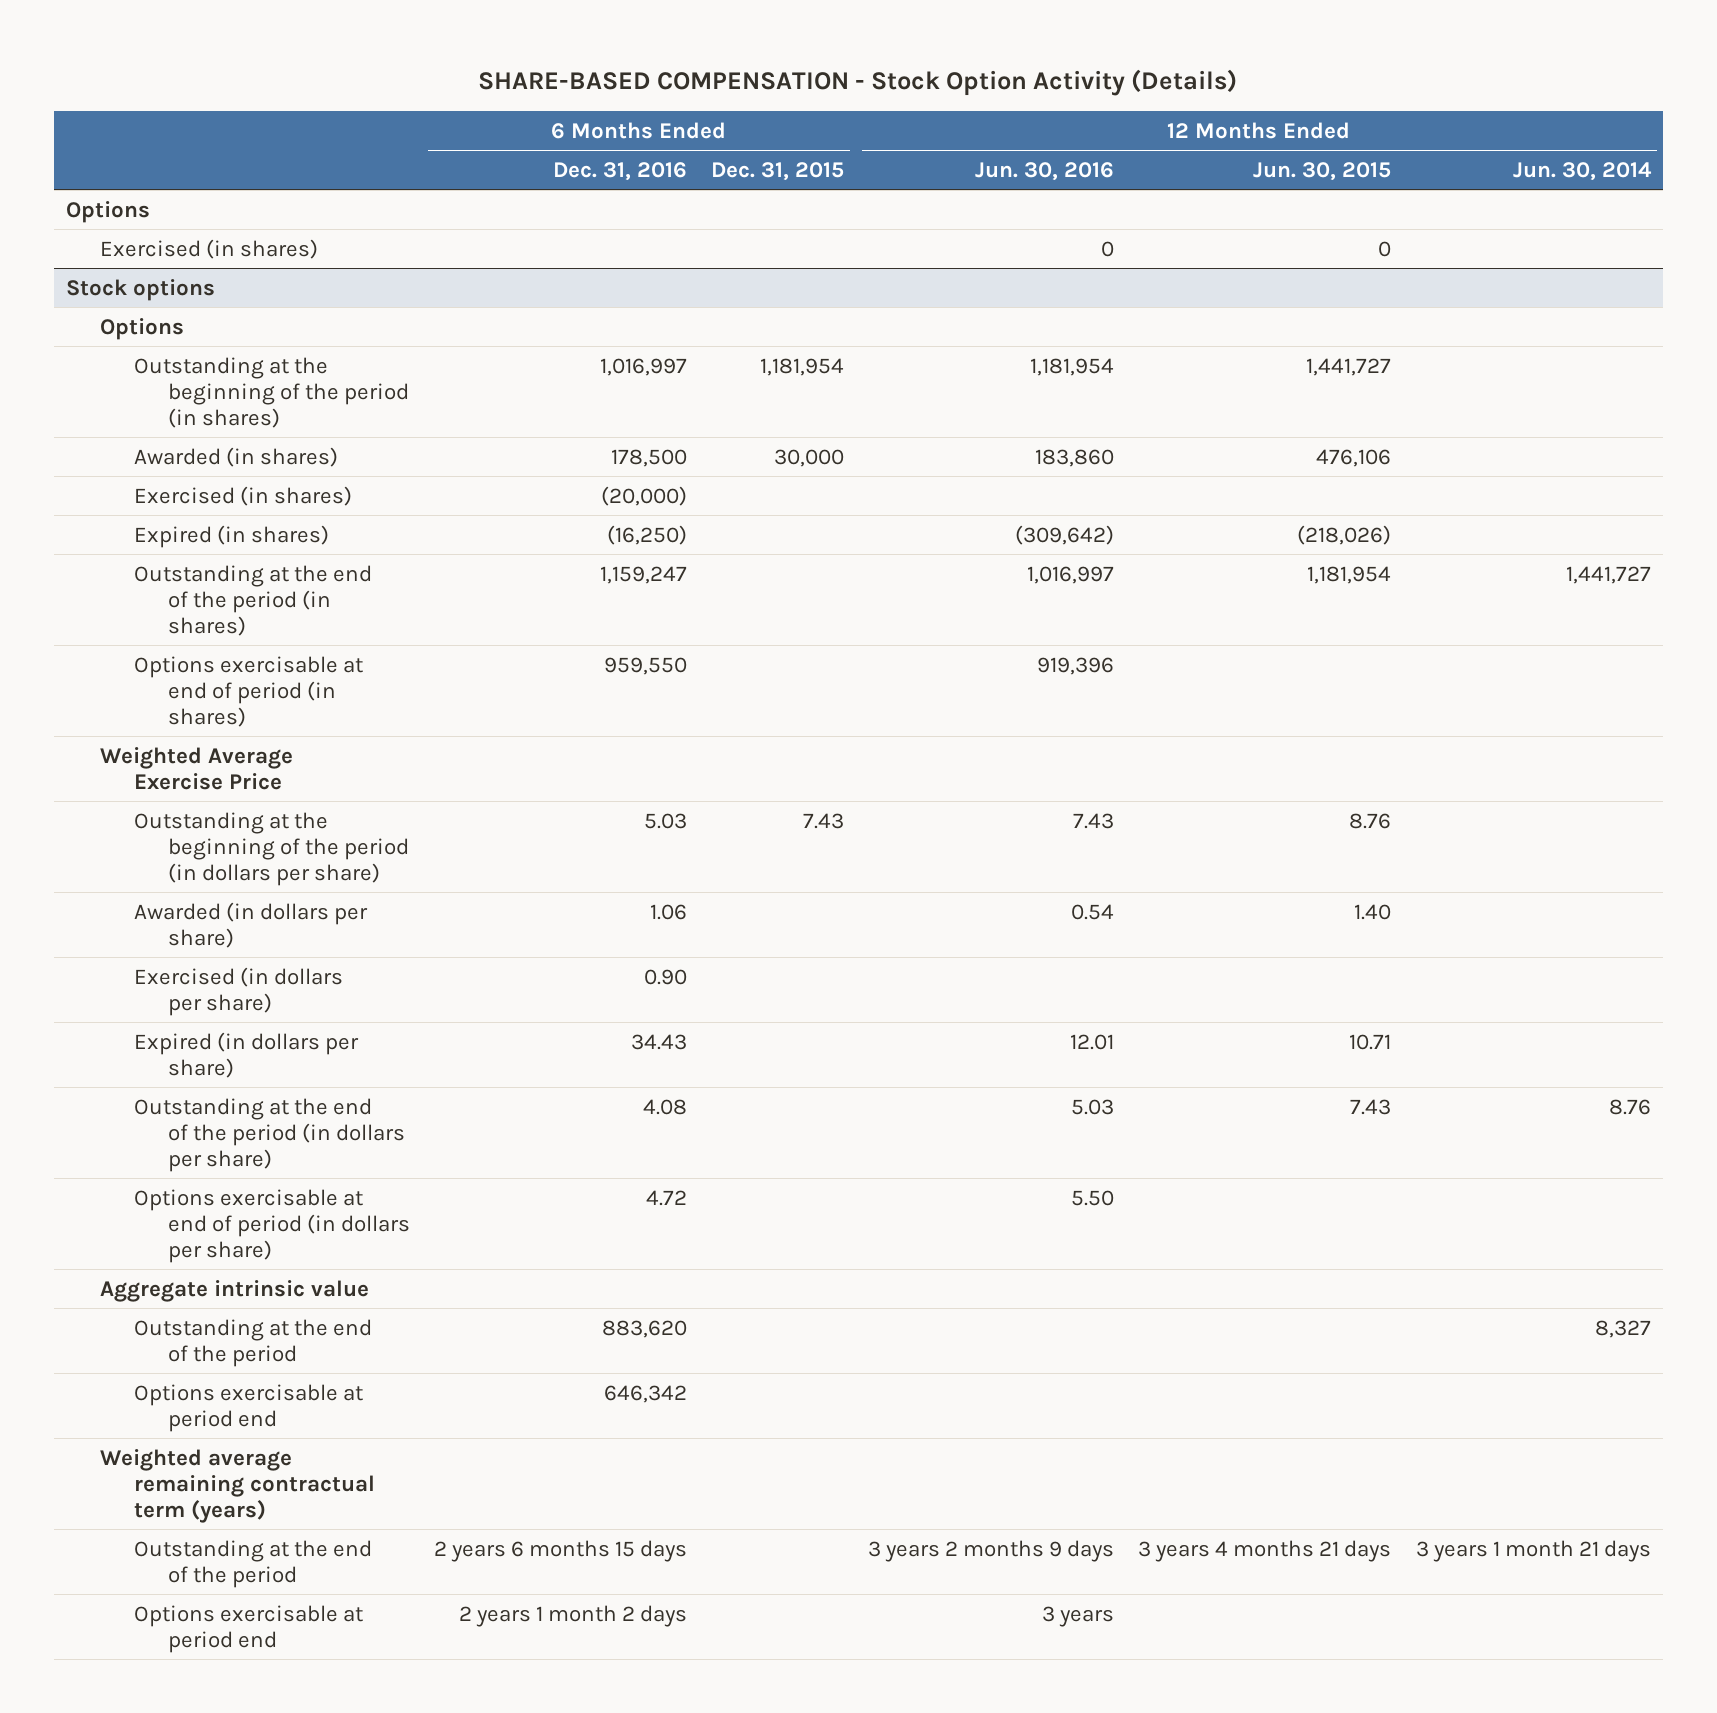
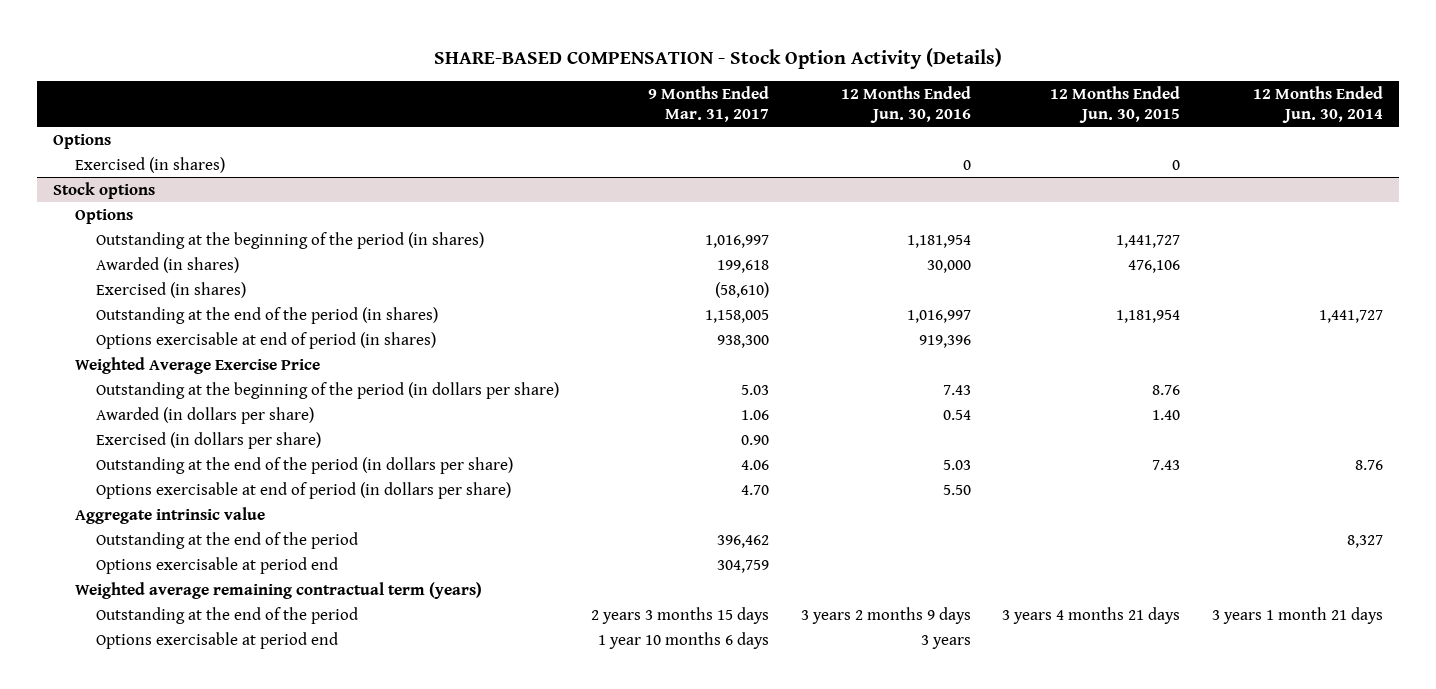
- | 6 Months Ended Dec. 31, 2016 | 6 Months Ended Dec. 31, 2015 | 12 Months Ended Jun. 30, 2016 | 12 Months Ended Jun. 30, 2015 | 12 Months Ended Jun. 30, 2014
+ | 9 Months Ended Mar. 31, 2017 | 12 Months Ended Jun. 30, 2016 | 12 Months Ended Jun. 30, 2015 | 12 Months Ended Jun. 30, 2014
@ Stock options
- Awarded (in shares) | 178,500 | 30,000 | 183,860 | 476,106 |
+ Awarded (in shares) | 199,618 | 30,000 | 476,106 |
- Expired (in shares) | (16,250) | | (309,642) | (218,026) |
- Expired (in dollars per share) | 34.43 | | 12.01 | 10.71 |

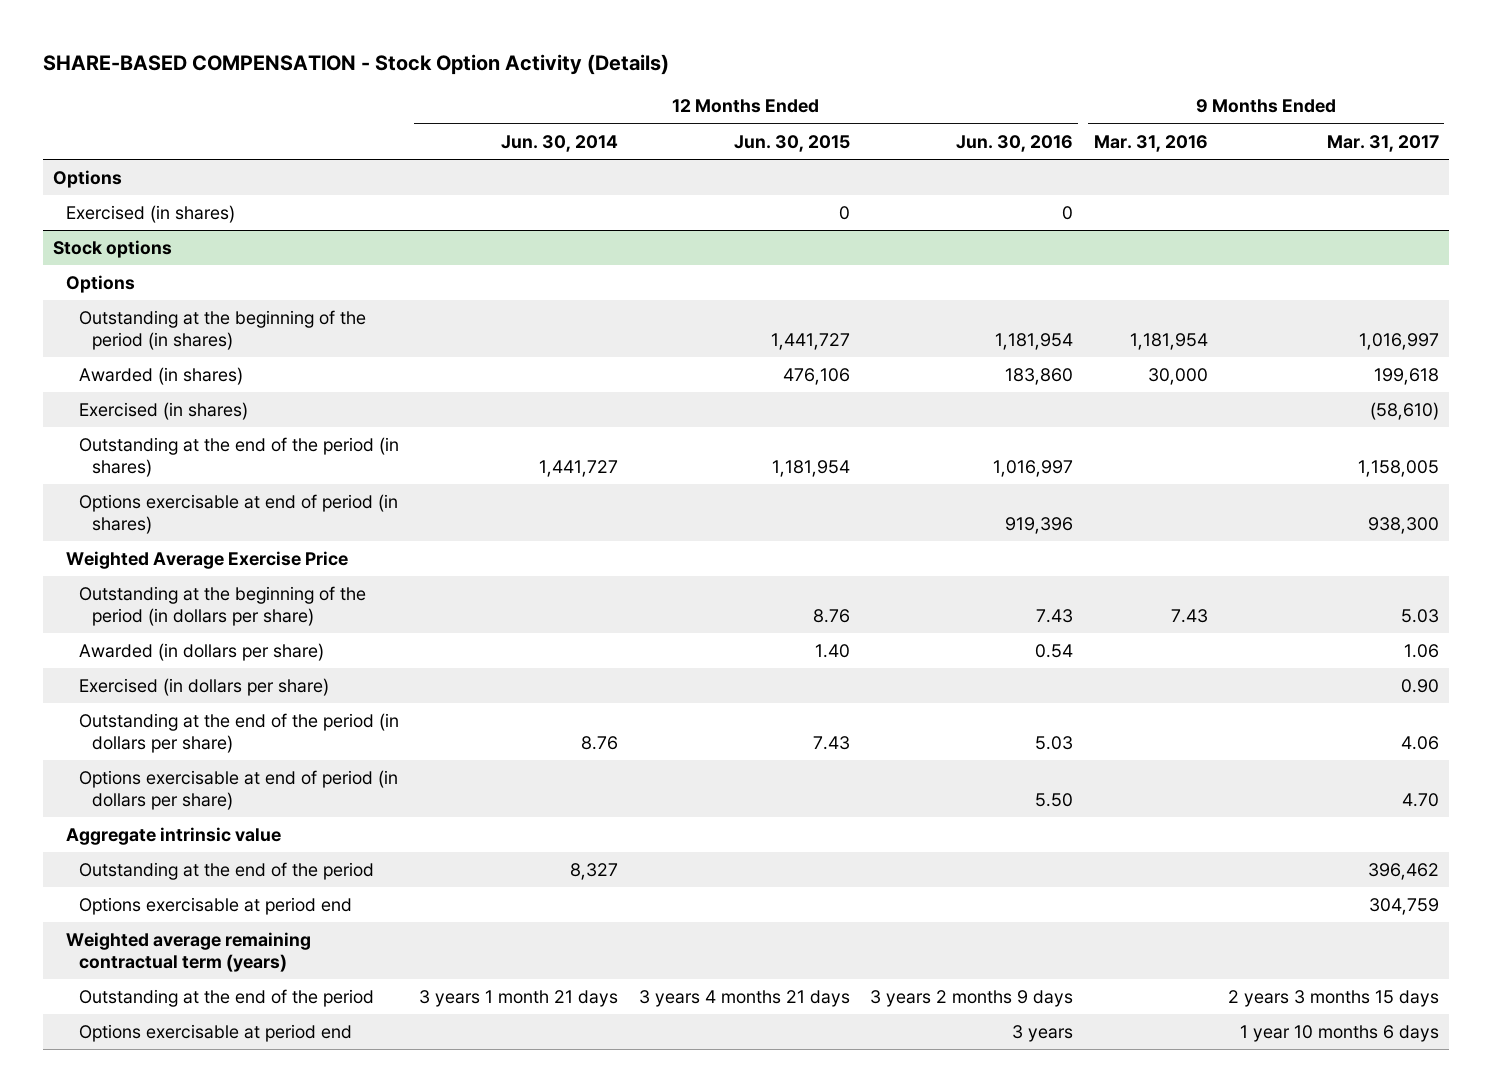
- | 9 Months Ended Mar. 31, 2017 | 12 Months Ended Jun. 30, 2016 | 12 Months Ended Jun. 30, 2015 | 12 Months Ended Jun. 30, 2014
+ | 12 Months Ended Jun. 30, 2014 | 12 Months Ended Jun. 30, 2015 | 12 Months Ended Jun. 30, 2016 | 9 Months Ended Mar. 31, 2016 | 9 Months Ended Mar. 31, 2017
@ Stock options
- Awarded (in shares) | 199,618 | 30,000 | 476,106 |
+ Awarded (in shares) | | 476,106 | 183,860 | 30,000 | 199,618

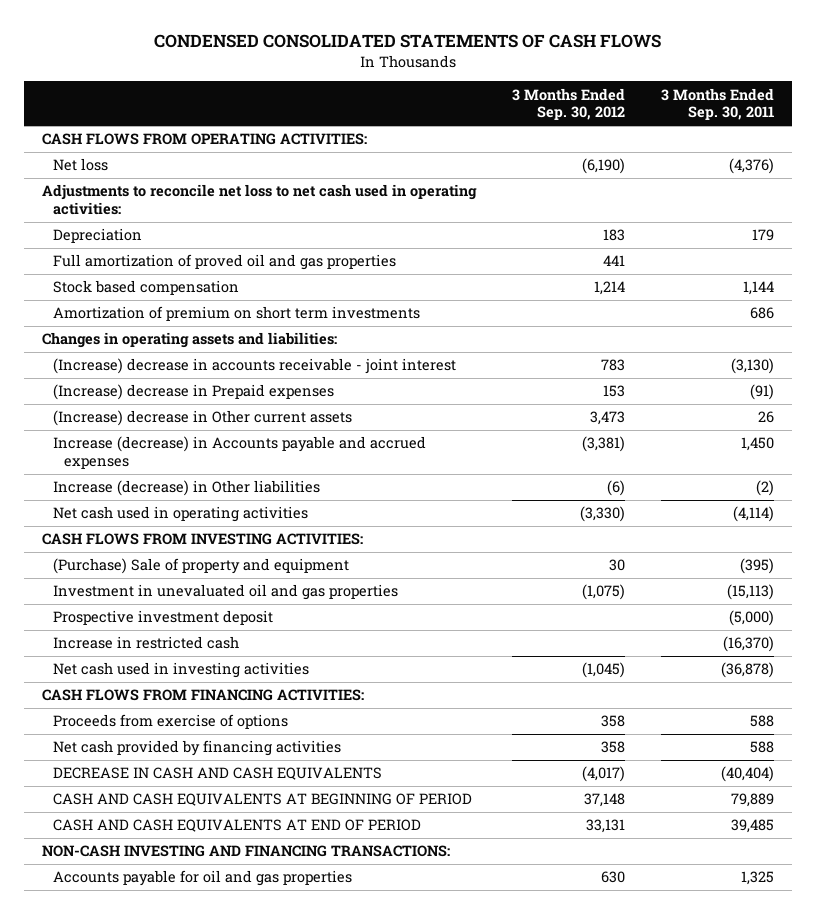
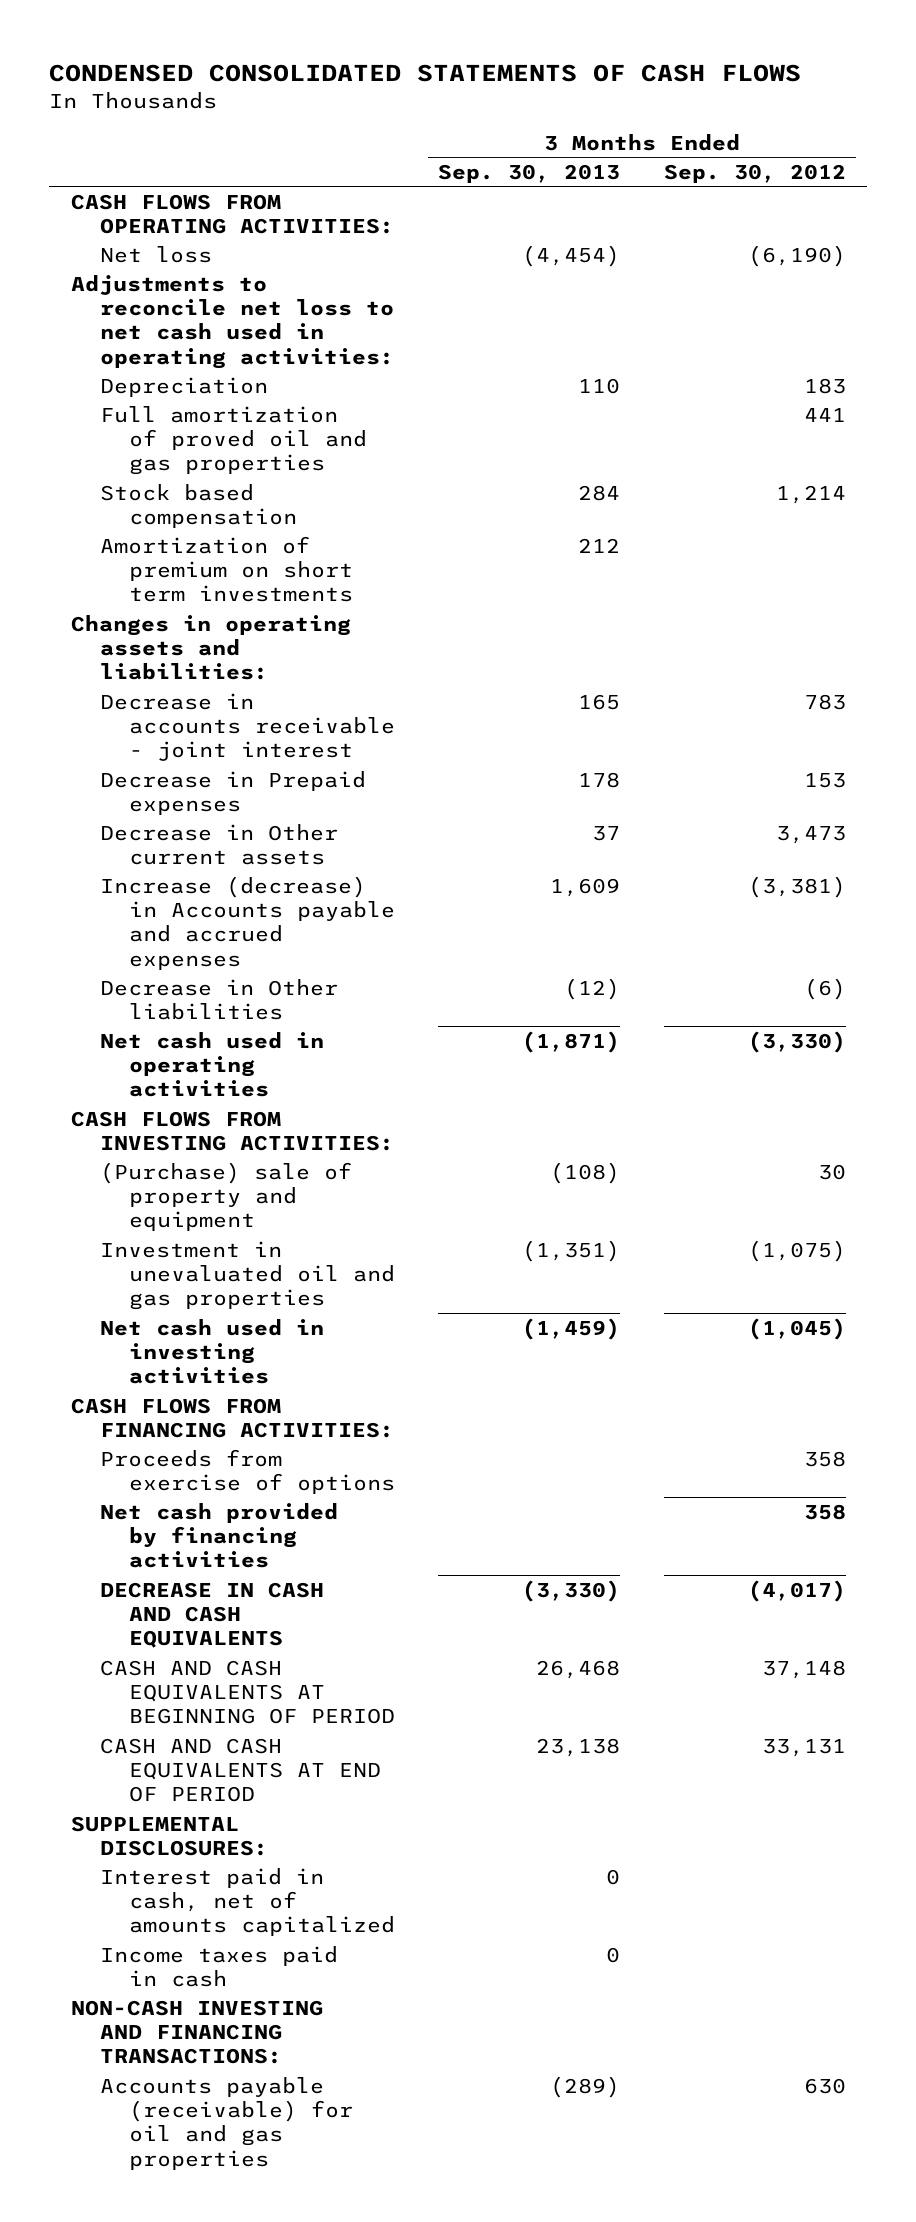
- | 3 Months Ended Sep. 30, 2012 | 3 Months Ended Sep. 30, 2011
+ | 3 Months Ended Sep. 30, 2013 | 3 Months Ended Sep. 30, 2012
- (Increase) decrease in accounts receivable - joint interest | 783 | (3,130)
- (Increase) decrease in Prepaid expenses | 153 | (91)
- (Increase) decrease in Other current assets | 3,473 | 26
+ Decrease in accounts receivable - joint interest | 165 | 783
+ Decrease in Prepaid expenses | 178 | 153
+ Decrease in Other current assets | 37 | 3,473
- Increase (decrease) in Other liabilities | (6) | (2)
+ Decrease in Other liabilities | (12) | (6)
- (Purchase) Sale of property and equipment | 30 | (395)
+ (Purchase) sale of property and equipment | (108) | 30
- Prospective investment deposit | | (5,000)
- Increase in restricted cash | | (16,370)
+ SUPPLEMENTAL DISCLOSURES:
+ Interest paid in cash, net of amounts capitalized | 0 |
+ Income taxes paid in cash | 0 |
- Accounts payable for oil and gas properties | 630 | 1,325
+ Accounts payable (receivable) for oil and gas properties | (289) | 630

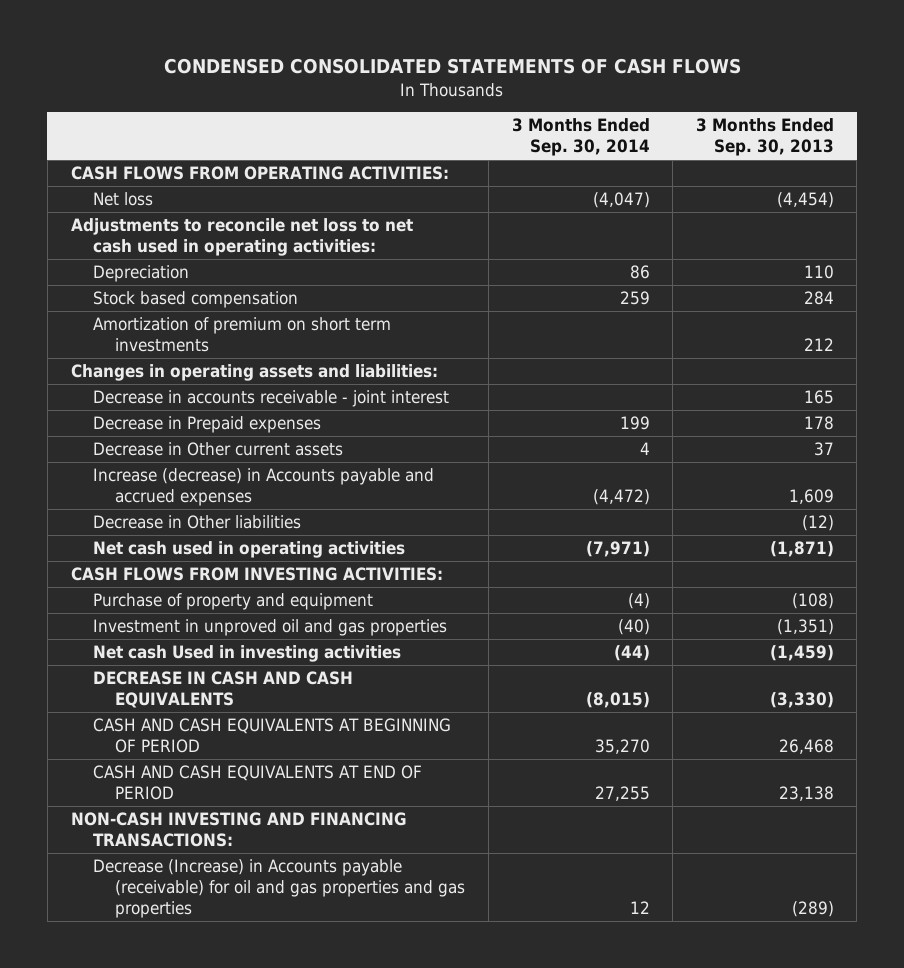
- | 3 Months Ended Sep. 30, 2013 | 3 Months Ended Sep. 30, 2012
+ | 3 Months Ended Sep. 30, 2014 | 3 Months Ended Sep. 30, 2013
- Full amortization of proved oil and gas properties | | 441
- (Purchase) sale of property and equipment | (108) | 30
- Investment in unevaluated oil and gas properties | (1,351) | (1,075)
- Net cash used in investing activities | (1,459) | (1,045)
- CASH FLOWS FROM FINANCING ACTIVITIES:
- Proceeds from exercise of options | | 358
- Net cash provided by financing activities | | 358
+ Purchase of property and equipment | (4) | (108)
+ Investment in unproved oil and gas properties | (40) | (1,351)
+ Net cash Used in investing activities | (44) | (1,459)
- SUPPLEMENTAL DISCLOSURES:
- Interest paid in cash, net of amounts capitalized | 0 |
- Income taxes paid in cash | 0 |
- Accounts payable (receivable) for oil and gas properties | (289) | 630
+ Decrease (Increase) in Accounts payable (receivable) for oil and gas properties and gas properties | 12 | (289)

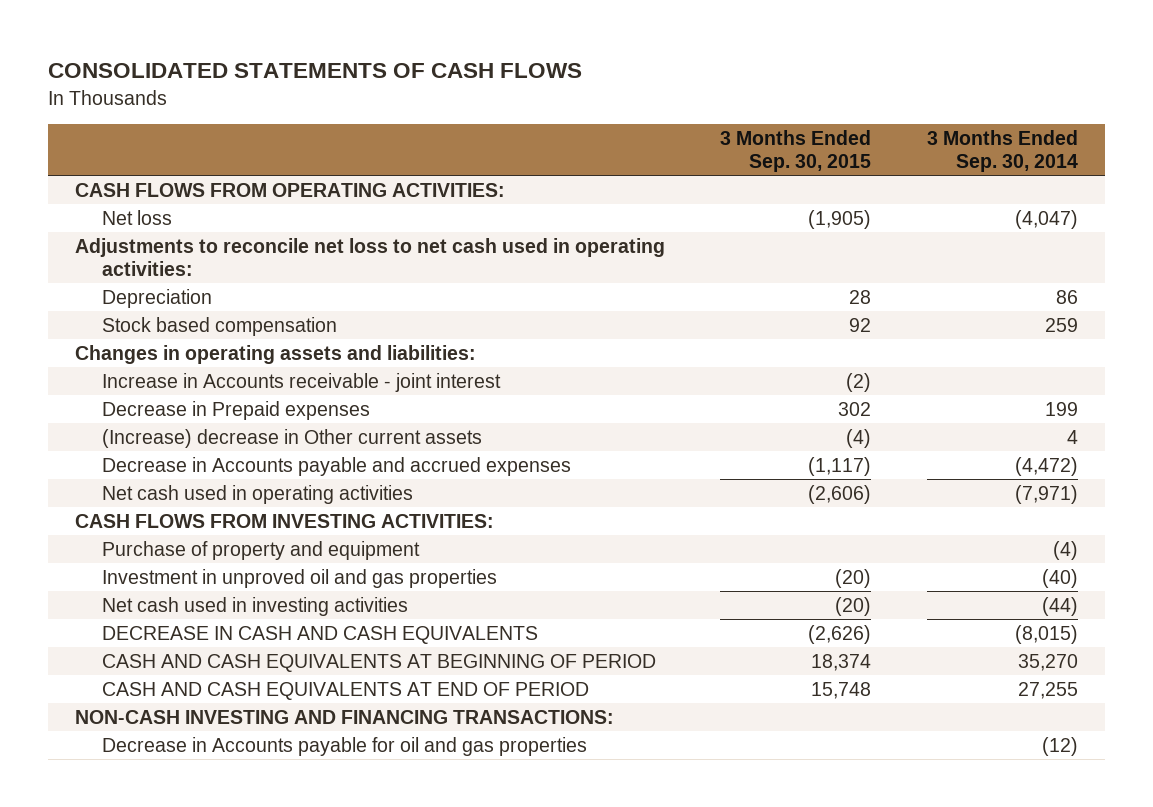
- CONDENSED CONSOLIDATED STATEMENTS OF CASH FLOWS
+ CONSOLIDATED STATEMENTS OF CASH FLOWS
- | 3 Months Ended Sep. 30, 2014 | 3 Months Ended Sep. 30, 2013
+ | 3 Months Ended Sep. 30, 2015 | 3 Months Ended Sep. 30, 2014
- Amortization of premium on short term investments | | 212
- Decrease in accounts receivable - joint interest | | 165
+ Increase in Accounts receivable - joint interest | (2) |
- Decrease in Other current assets | 4 | 37
- Increase (decrease) in Accounts payable and accrued expenses | (4,472) | 1,609
- Decrease in Other liabilities | | (12)
+ (Increase) decrease in Other current assets | (4) | 4
+ Decrease in Accounts payable and accrued expenses | (1,117) | (4,472)
- Net cash Used in investing activities | (44) | (1,459)
+ Net cash used in investing activities | (20) | (44)
- Decrease (Increase) in Accounts payable (receivable) for oil and gas properties and gas properties | 12 | (289)
+ Decrease in Accounts payable for oil and gas properties | | (12)

